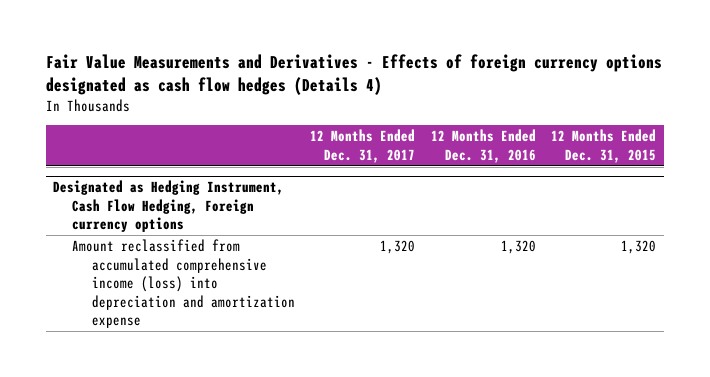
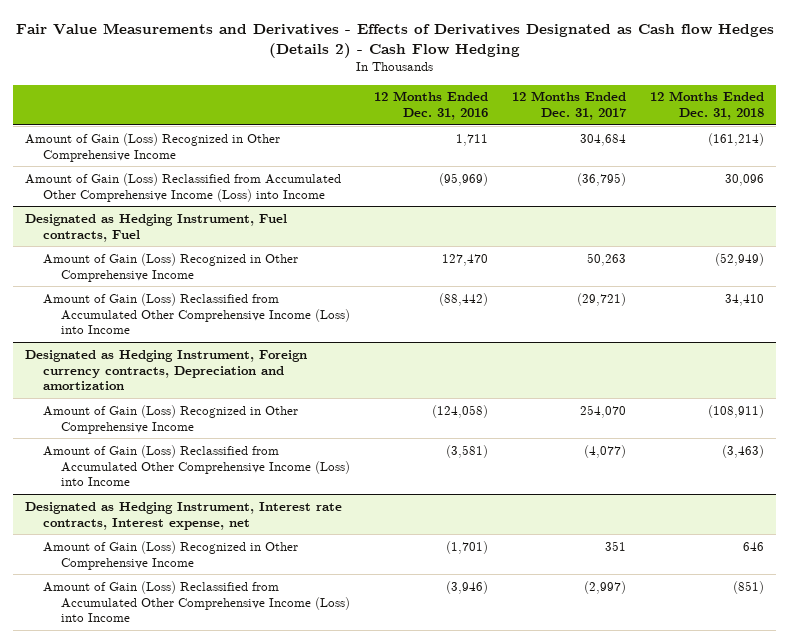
- Fair Value Measurements and Derivatives - Effects of foreign currency options designated as cash flow hedges (Details 4)
+ Fair Value Measurements and Derivatives - Effects of Derivatives Designated as Cash flow Hedges (Details 2) - Cash Flow Hedging
- | 12 Months Ended Dec. 31, 2017 | 12 Months Ended Dec. 31, 2016 | 12 Months Ended Dec. 31, 2015
+ | 12 Months Ended Dec. 31, 2016 | 12 Months Ended Dec. 31, 2017 | 12 Months Ended Dec. 31, 2018
- Designated as Hedging Instrument, Cash Flow Hedging, Foreign currency options
- Amount reclassified from accumulated comprehensive income (loss) into depreciation and amortization expense | 1,320 | 1,320 | 1,320
+ Amount of Gain (Loss) Recognized in Other Comprehensive Income | 1,711 | 304,684 | (161,214)
+ Amount of Gain (Loss) Reclassified from Accumulated Other Comprehensive Income (Loss) into Income | (95,969) | (36,795) | 30,096
+ Designated as Hedging Instrument, Fuel contracts, Fuel
+ Amount of Gain (Loss) Recognized in Other Comprehensive Income | 127,470 | 50,263 | (52,949)
+ Amount of Gain (Loss) Reclassified from Accumulated Other Comprehensive Income (Loss) into Income | (88,442) | (29,721) | 34,410
+ Designated as Hedging Instrument, Foreign currency contracts, Depreciation and amortization
+ Amount of Gain (Loss) Recognized in Other Comprehensive Income | (124,058) | 254,070 | (108,911)
+ Amount of Gain (Loss) Reclassified from Accumulated Other Comprehensive Income (Loss) into Income | (3,581) | (4,077) | (3,463)
+ Designated as Hedging Instrument, Interest rate contracts, Interest expense, net
+ Amount of Gain (Loss) Recognized in Other Comprehensive Income | (1,701) | 351 | 646
+ Amount of Gain (Loss) Reclassified from Accumulated Other Comprehensive Income (Loss) into Income | (3,946) | (2,997) | (851)

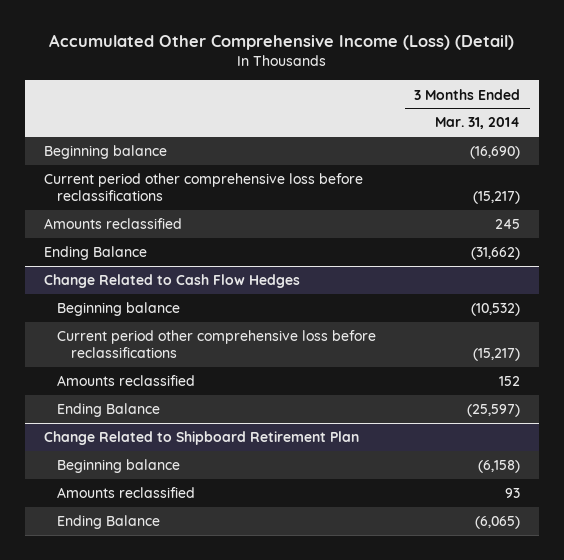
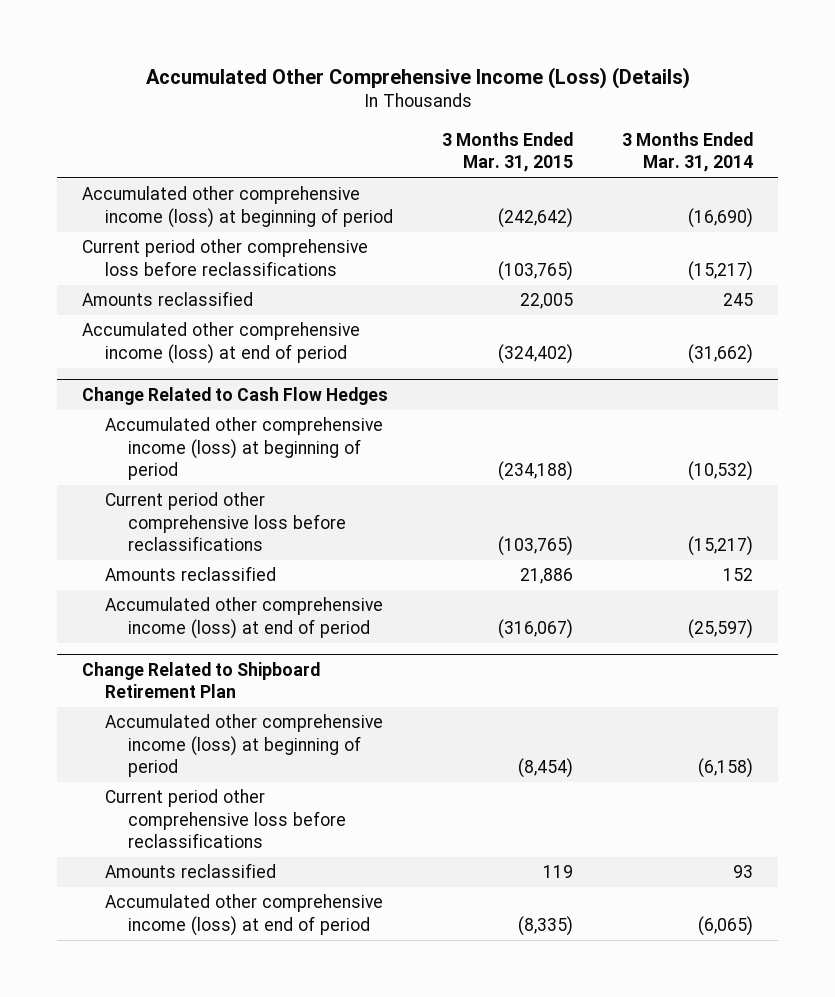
- Accumulated Other Comprehensive Income (Loss) (Detail)
+ Accumulated Other Comprehensive Income (Loss) (Details)
- | 3 Months Ended Mar. 31, 2014
+ | 3 Months Ended Mar. 31, 2015 | 3 Months Ended Mar. 31, 2014
- Beginning balance | (16,690)
+ Accumulated other comprehensive income (loss) at beginning of period | (242,642) | (16,690)
- Ending Balance | (31,662)
+ Accumulated other comprehensive income (loss) at end of period | (324,402) | (31,662)
@ Change Related to Cash Flow Hedges
- Beginning balance | (10,532)
+ Accumulated other comprehensive income (loss) at beginning of period | (234,188) | (10,532)
- Ending Balance | (25,597)
+ Accumulated other comprehensive income (loss) at end of period | (316,067) | (25,597)
@ Change Related to Shipboard Retirement Plan
- Beginning balance | (6,158)
+ Accumulated other comprehensive income (loss) at beginning of period | (8,454) | (6,158)
+ Current period other comprehensive loss before reclassifications
- Ending Balance | (6,065)
+ Accumulated other comprehensive income (loss) at end of period | (8,335) | (6,065)

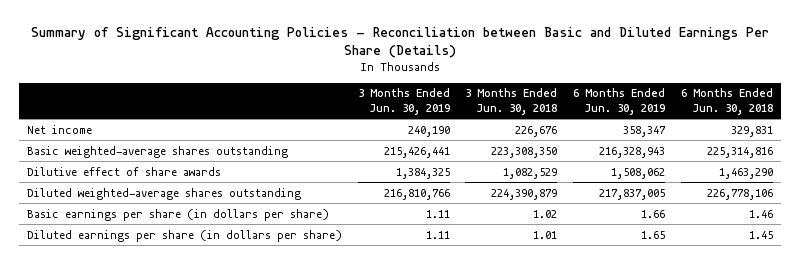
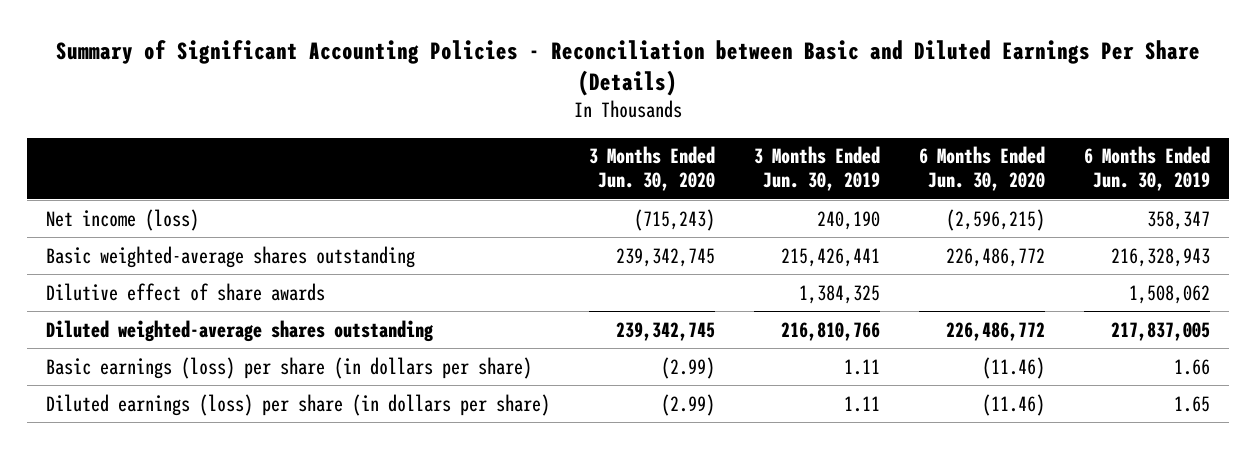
- | 3 Months Ended Jun. 30, 2019 | 3 Months Ended Jun. 30, 2018 | 6 Months Ended Jun. 30, 2019 | 6 Months Ended Jun. 30, 2018
+ | 3 Months Ended Jun. 30, 2020 | 3 Months Ended Jun. 30, 2019 | 6 Months Ended Jun. 30, 2020 | 6 Months Ended Jun. 30, 2019
- Net income | 240,190 | 226,676 | 358,347 | 329,831
+ Net income (loss) | (715,243) | 240,190 | (2,596,215) | 358,347
- Basic earnings per share (in dollars per share) | 1.11 | 1.02 | 1.66 | 1.46
- Diluted earnings per share (in dollars per share) | 1.11 | 1.01 | 1.65 | 1.45
+ Basic earnings (loss) per share (in dollars per share) | (2.99) | 1.11 | (11.46) | 1.66
+ Diluted earnings (loss) per share (in dollars per share) | (2.99) | 1.11 | (11.46) | 1.65

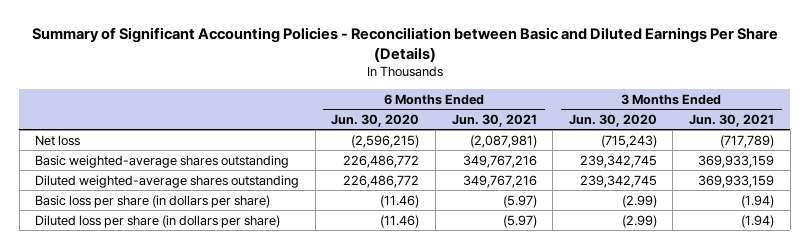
- | 3 Months Ended Jun. 30, 2020 | 3 Months Ended Jun. 30, 2019 | 6 Months Ended Jun. 30, 2020 | 6 Months Ended Jun. 30, 2019
+ | 6 Months Ended Jun. 30, 2020 | 6 Months Ended Jun. 30, 2021 | 3 Months Ended Jun. 30, 2020 | 3 Months Ended Jun. 30, 2021
- Net income (loss) | (715,243) | 240,190 | (2,596,215) | 358,347
+ Net loss | (2,596,215) | (2,087,981) | (715,243) | (717,789)
- Dilutive effect of share awards | | 1,384,325 | | 1,508,062
- Basic earnings (loss) per share (in dollars per share) | (2.99) | 1.11 | (11.46) | 1.66
- Diluted earnings (loss) per share (in dollars per share) | (2.99) | 1.11 | (11.46) | 1.65
+ Basic loss per share (in dollars per share) | (11.46) | (5.97) | (2.99) | (1.94)
+ Diluted loss per share (in dollars per share) | (11.46) | (5.97) | (2.99) | (1.94)

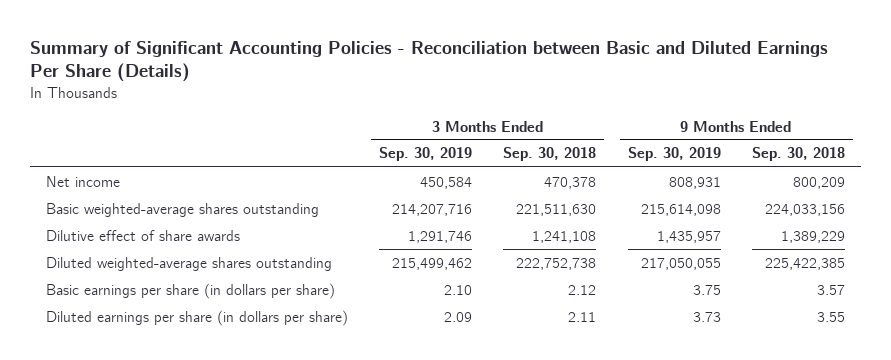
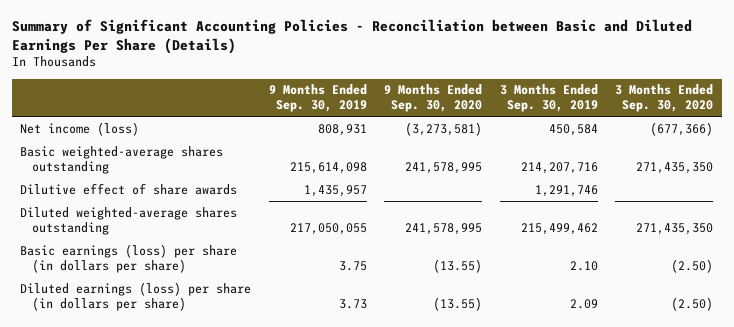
- | 3 Months Ended Sep. 30, 2019 | 3 Months Ended Sep. 30, 2018 | 9 Months Ended Sep. 30, 2019 | 9 Months Ended Sep. 30, 2018
+ | 9 Months Ended Sep. 30, 2019 | 9 Months Ended Sep. 30, 2020 | 3 Months Ended Sep. 30, 2019 | 3 Months Ended Sep. 30, 2020
- Net income | 450,584 | 470,378 | 808,931 | 800,209
+ Net income (loss) | 808,931 | (3,273,581) | 450,584 | (677,366)
- Basic earnings per share (in dollars per share) | 2.10 | 2.12 | 3.75 | 3.57
- Diluted earnings per share (in dollars per share) | 2.09 | 2.11 | 3.73 | 3.55
+ Basic earnings (loss) per share (in dollars per share) | 3.75 | (13.55) | 2.10 | (2.50)
+ Diluted earnings (loss) per share (in dollars per share) | 3.73 | (13.55) | 2.09 | (2.50)

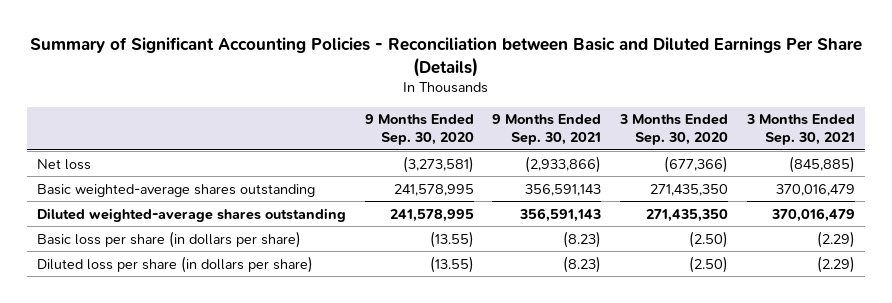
- | 9 Months Ended Sep. 30, 2019 | 9 Months Ended Sep. 30, 2020 | 3 Months Ended Sep. 30, 2019 | 3 Months Ended Sep. 30, 2020
+ | 9 Months Ended Sep. 30, 2020 | 9 Months Ended Sep. 30, 2021 | 3 Months Ended Sep. 30, 2020 | 3 Months Ended Sep. 30, 2021
- Net income (loss) | 808,931 | (3,273,581) | 450,584 | (677,366)
+ Net loss | (3,273,581) | (2,933,866) | (677,366) | (845,885)
- Dilutive effect of share awards | 1,435,957 | | 1,291,746 |
- Basic earnings (loss) per share (in dollars per share) | 3.75 | (13.55) | 2.10 | (2.50)
- Diluted earnings (loss) per share (in dollars per share) | 3.73 | (13.55) | 2.09 | (2.50)
+ Basic loss per share (in dollars per share) | (13.55) | (8.23) | (2.50) | (2.29)
+ Diluted loss per share (in dollars per share) | (13.55) | (8.23) | (2.50) | (2.29)

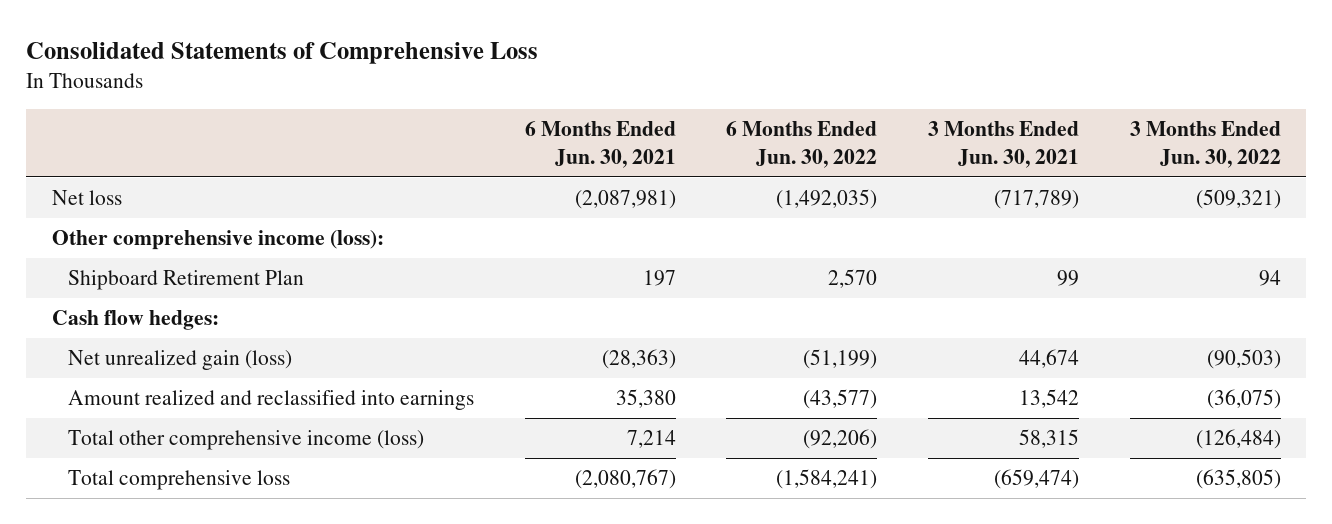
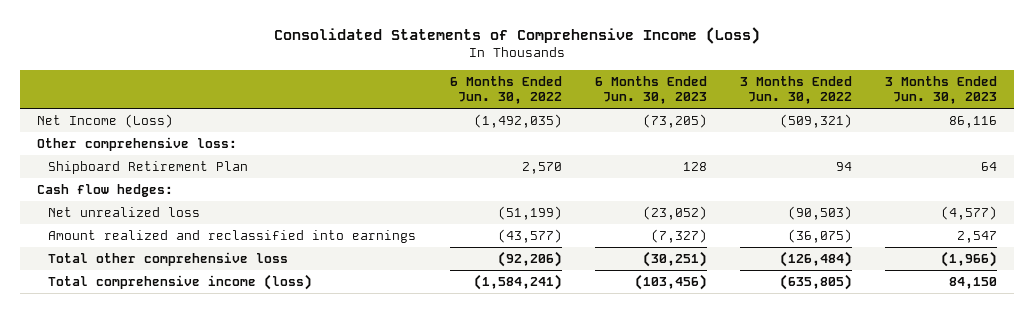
- Consolidated Statements of Comprehensive Loss
+ Consolidated Statements of Comprehensive Income (Loss)
- | 6 Months Ended Jun. 30, 2021 | 6 Months Ended Jun. 30, 2022 | 3 Months Ended Jun. 30, 2021 | 3 Months Ended Jun. 30, 2022
+ | 6 Months Ended Jun. 30, 2022 | 6 Months Ended Jun. 30, 2023 | 3 Months Ended Jun. 30, 2022 | 3 Months Ended Jun. 30, 2023
- Net loss | (2,087,981) | (1,492,035) | (717,789) | (509,321)
- Other comprehensive income (loss):
+ Net Income (Loss) | (1,492,035) | (73,205) | (509,321) | 86,116
+ Other comprehensive loss:
- Net unrealized gain (loss) | (28,363) | (51,199) | 44,674 | (90,503)
+ Net unrealized loss | (51,199) | (23,052) | (90,503) | (4,577)
- Total other comprehensive income (loss) | 7,214 | (92,206) | 58,315 | (126,484)
- Total comprehensive loss | (2,080,767) | (1,584,241) | (659,474) | (635,805)
+ Total other comprehensive loss | (92,206) | (30,251) | (126,484) | (1,966)
+ Total comprehensive income (loss) | (1,584,241) | (103,456) | (635,805) | 84,150

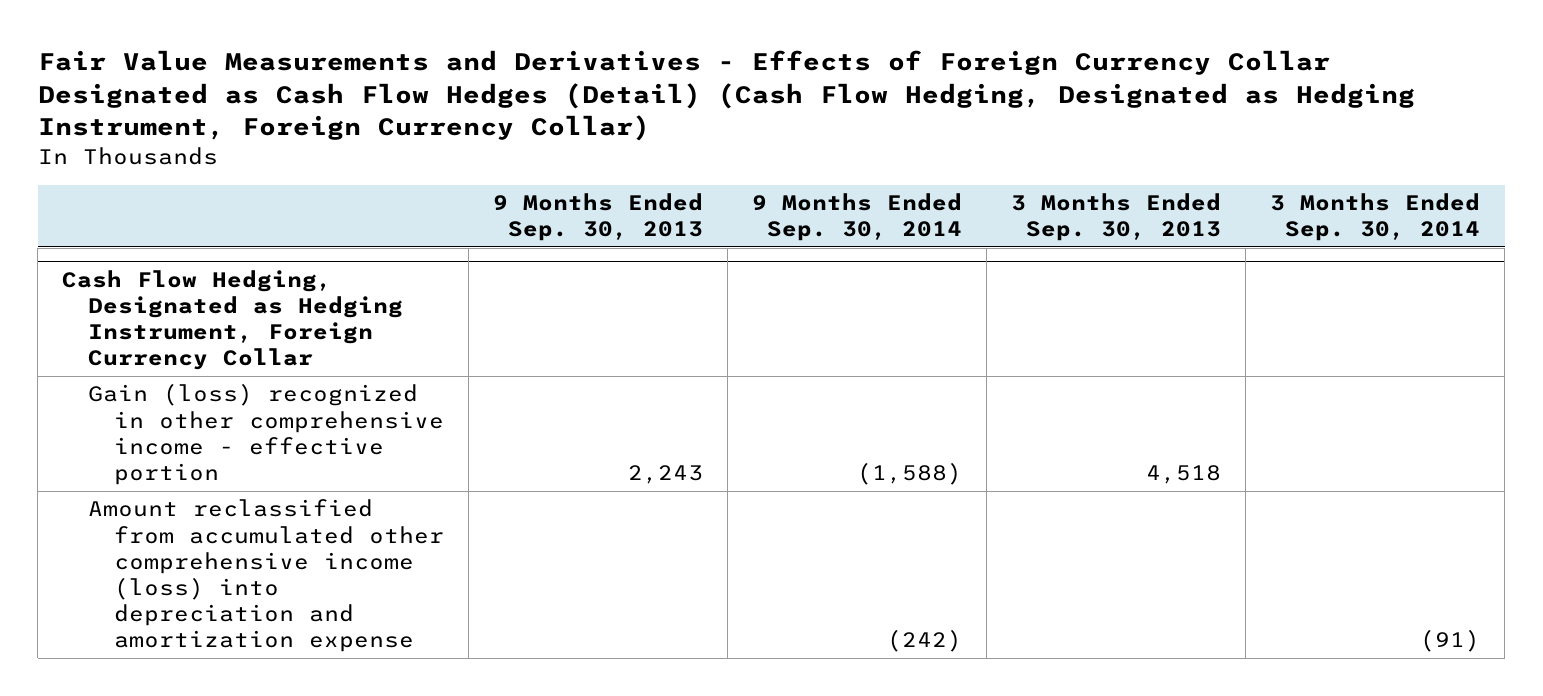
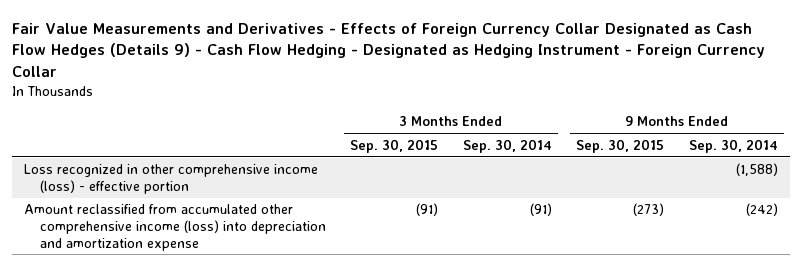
- Fair Value Measurements and Derivatives - Effects of Foreign Currency Collar Designated as Cash Flow Hedges (Detail) (Cash Flow Hedging, Designated as Hedging Instrument, Foreign Currency Collar)
+ Fair Value Measurements and Derivatives - Effects of Foreign Currency Collar Designated as Cash Flow Hedges (Details 9) - Cash Flow Hedging - Designated as Hedging Instrument - Foreign Currency Collar
- | 9 Months Ended Sep. 30, 2013 | 9 Months Ended Sep. 30, 2014 | 3 Months Ended Sep. 30, 2013 | 3 Months Ended Sep. 30, 2014
+ | 3 Months Ended Sep. 30, 2015 | 3 Months Ended Sep. 30, 2014 | 9 Months Ended Sep. 30, 2015 | 9 Months Ended Sep. 30, 2014
- Cash Flow Hedging, Designated as Hedging Instrument, Foreign Currency Collar
- Gain (loss) recognized in other comprehensive income - effective portion | 2,243 | (1,588) | 4,518 |
+ Loss recognized in other comprehensive income (loss) - effective portion | | | | (1,588)

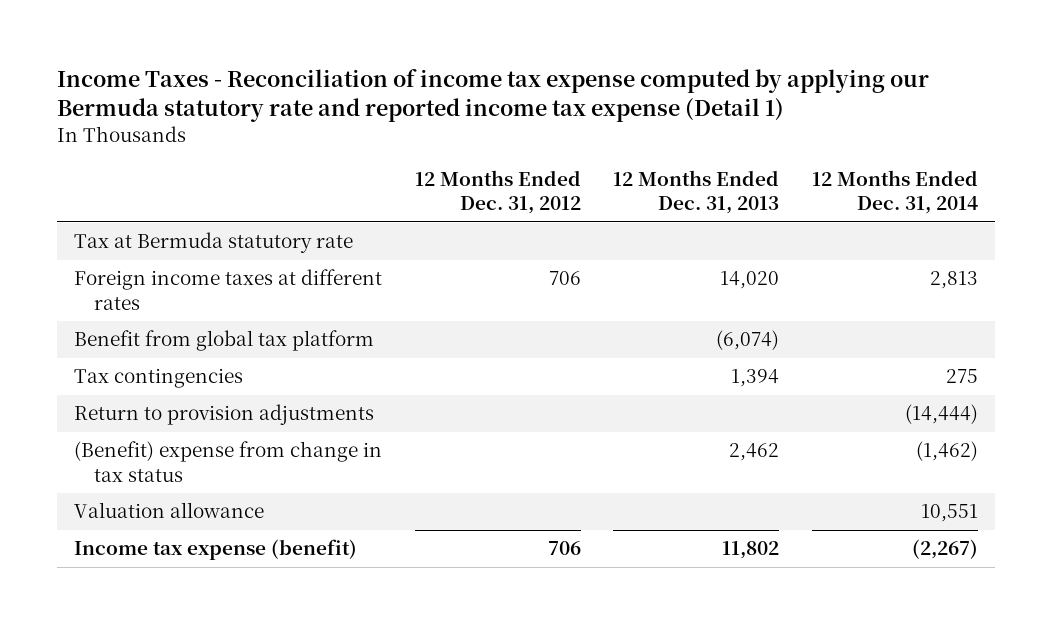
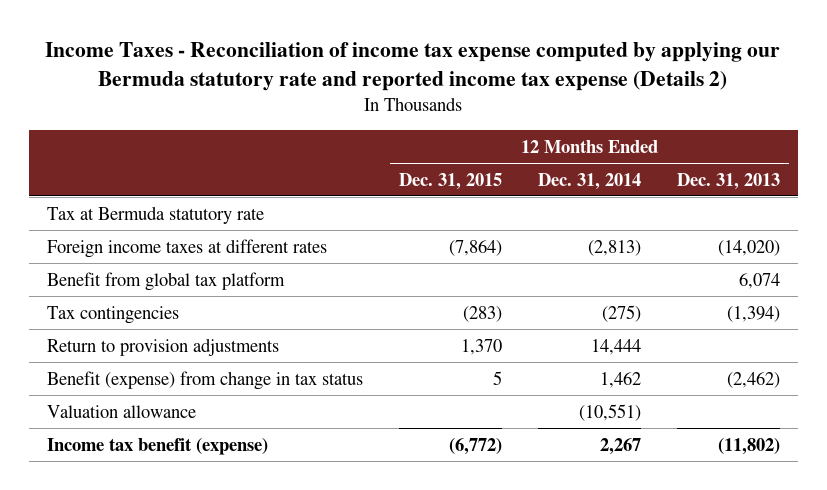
- Income Taxes - Reconciliation of income tax expense computed by applying our Bermuda statutory rate and reported income tax expense (Detail 1)
+ Income Taxes - Reconciliation of income tax expense computed by applying our Bermuda statutory rate and reported income tax expense (Details 2)
- | 12 Months Ended Dec. 31, 2012 | 12 Months Ended Dec. 31, 2013 | 12 Months Ended Dec. 31, 2014
+ | 12 Months Ended Dec. 31, 2015 | 12 Months Ended Dec. 31, 2014 | 12 Months Ended Dec. 31, 2013
- Foreign income taxes at different rates | 706 | 14,020 | 2,813
- Benefit from global tax platform | | (6,074) |
- Tax contingencies | | 1,394 | 275
- Return to provision adjustments | | | (14,444)
- (Benefit) expense from change in tax status | | 2,462 | (1,462)
- Valuation allowance | | | 10,551
- Income tax expense (benefit) | 706 | 11,802 | (2,267)
+ Foreign income taxes at different rates | (7,864) | (2,813) | (14,020)
+ Benefit from global tax platform | | | 6,074
+ Tax contingencies | (283) | (275) | (1,394)
+ Return to provision adjustments | 1,370 | 14,444 |
+ Benefit (expense) from change in tax status | 5 | 1,462 | (2,462)
+ Valuation allowance | | (10,551) |
+ Income tax benefit (expense) | (6,772) | 2,267 | (11,802)

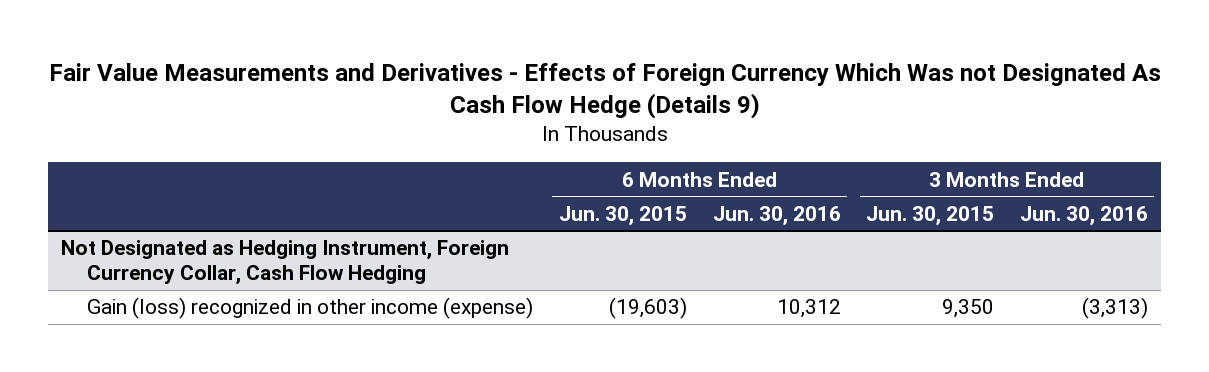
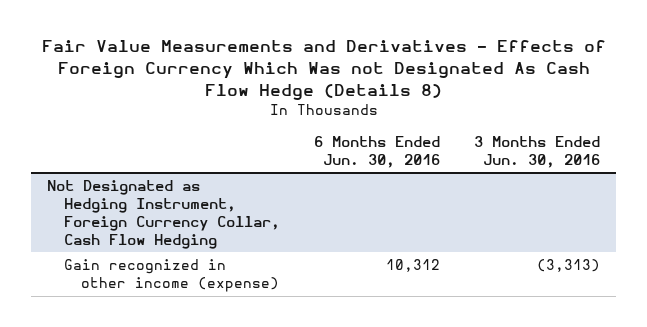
- Fair Value Measurements and Derivatives - Effects of Foreign Currency Which Was not Designated As Cash Flow Hedge (Details 9)
+ Fair Value Measurements and Derivatives - Effects of Foreign Currency Which Was not Designated As Cash Flow Hedge (Details 8)
- | 6 Months Ended Jun. 30, 2015 | 6 Months Ended Jun. 30, 2016 | 3 Months Ended Jun. 30, 2015 | 3 Months Ended Jun. 30, 2016
+ | 6 Months Ended Jun. 30, 2016 | 3 Months Ended Jun. 30, 2016
@ Not Designated as Hedging Instrument, Foreign Currency Collar, Cash Flow Hedging
- Gain (loss) recognized in other income (expense) | (19,603) | 10,312 | 9,350 | (3,313)
+ Gain recognized in other income (expense) | 10,312 | (3,313)

